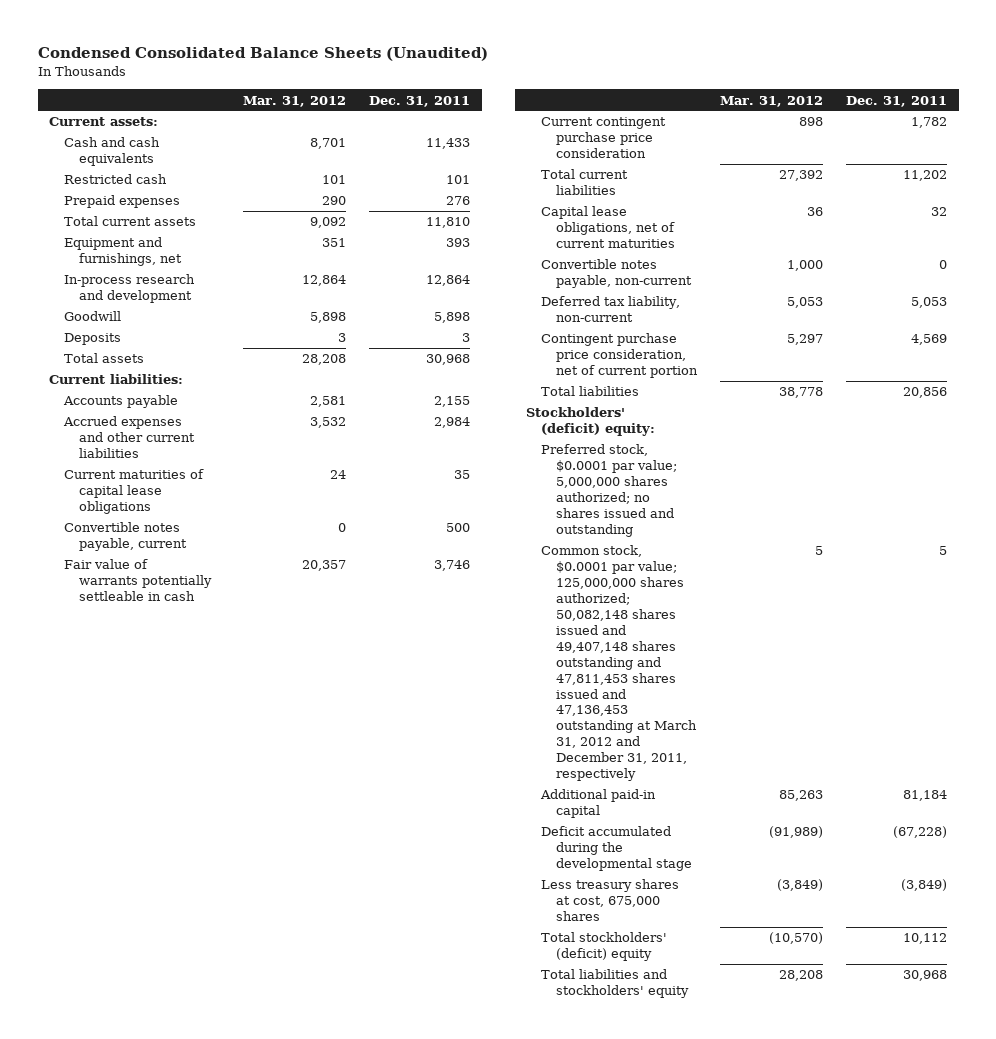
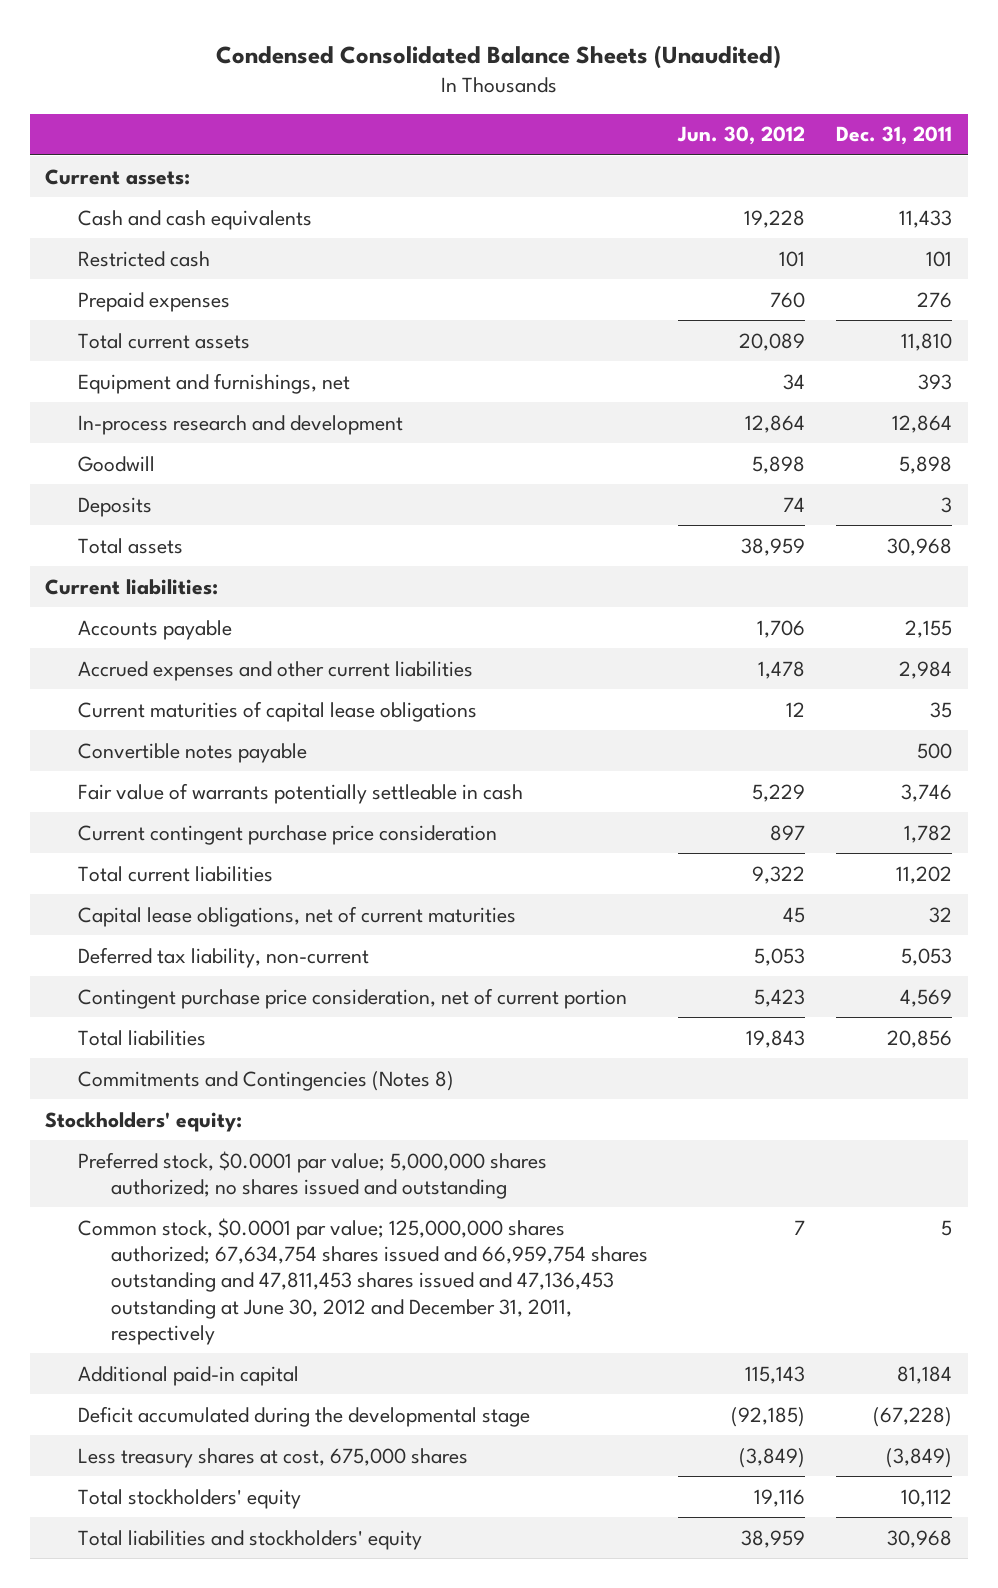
- | Mar. 31, 2012 | Dec. 31, 2011
+ | Jun. 30, 2012 | Dec. 31, 2011
- Convertible notes payable, current | 0 | 500
+ Convertible notes payable | | 500
- Convertible notes payable, non-current | 1,000 | 0
- Stockholders' (deficit) equity:
+ Commitments and Contingencies (Notes 8)
+ Stockholders' equity:
- Common stock, $0.0001 par value; 125,000,000 shares authorized; 50,082,148 shares issued and 49,407,148 shares outstanding and 47,811,453 shares issued and 47,136,453 outstanding at March 31, 2012 and December 31, 2011, respectively | 5 | 5
+ Common stock, $0.0001 par value; 125,000,000 shares authorized; 67,634,754 shares issued and 66,959,754 shares outstanding and 47,811,453 shares issued and 47,136,453 outstanding at June 30, 2012 and December 31, 2011, respectively | 7 | 5
- Total stockholders' (deficit) equity | (10,570) | 10,112
+ Total stockholders' equity | 19,116 | 10,112

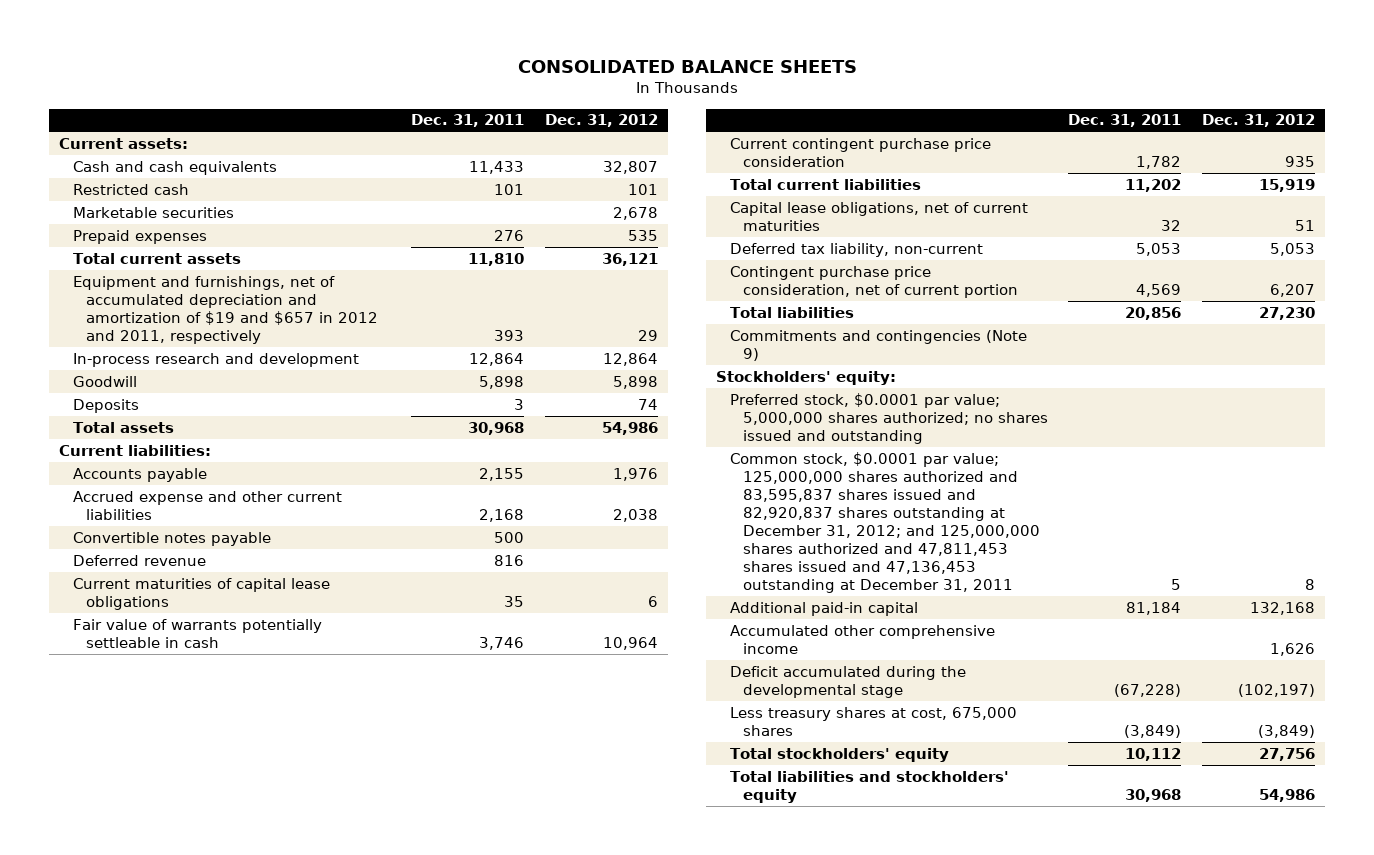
- Condensed Consolidated Balance Sheets (Unaudited)
+ CONSOLIDATED BALANCE SHEETS
- | Jun. 30, 2012 | Dec. 31, 2011
+ | Dec. 31, 2011 | Dec. 31, 2012
+ Marketable securities | | 2,678
- Equipment and furnishings, net | 34 | 393
+ Equipment and furnishings, net of accumulated depreciation and amortization of $19 and $657 in 2012 and 2011, respectively | 393 | 29
- Accrued expenses and other current liabilities | 1,478 | 2,984
+ Accrued expense and other current liabilities | 2,168 | 2,038
+ Deferred revenue | 816 |
moved down: Current maturities of capital lease obligations | 35 | 6
- Commitments and Contingencies (Notes 8)
+ Commitments and contingencies (Note 9)
- Common stock, $0.0001 par value; 125,000,000 shares authorized; 67,634,754 shares issued and 66,959,754 shares outstanding and 47,811,453 shares issued and 47,136,453 outstanding at June 30, 2012 and December 31, 2011, respectively | 7 | 5
+ Common stock, $0.0001 par value; 125,000,000 shares authorized and 83,595,837 shares issued and 82,920,837 shares outstanding at December 31, 2012; and 125,000,000 shares authorized and 47,811,453 shares issued and 47,136,453 outstanding at December 31, 2011 | 5 | 8
+ Accumulated other comprehensive income | | 1,626

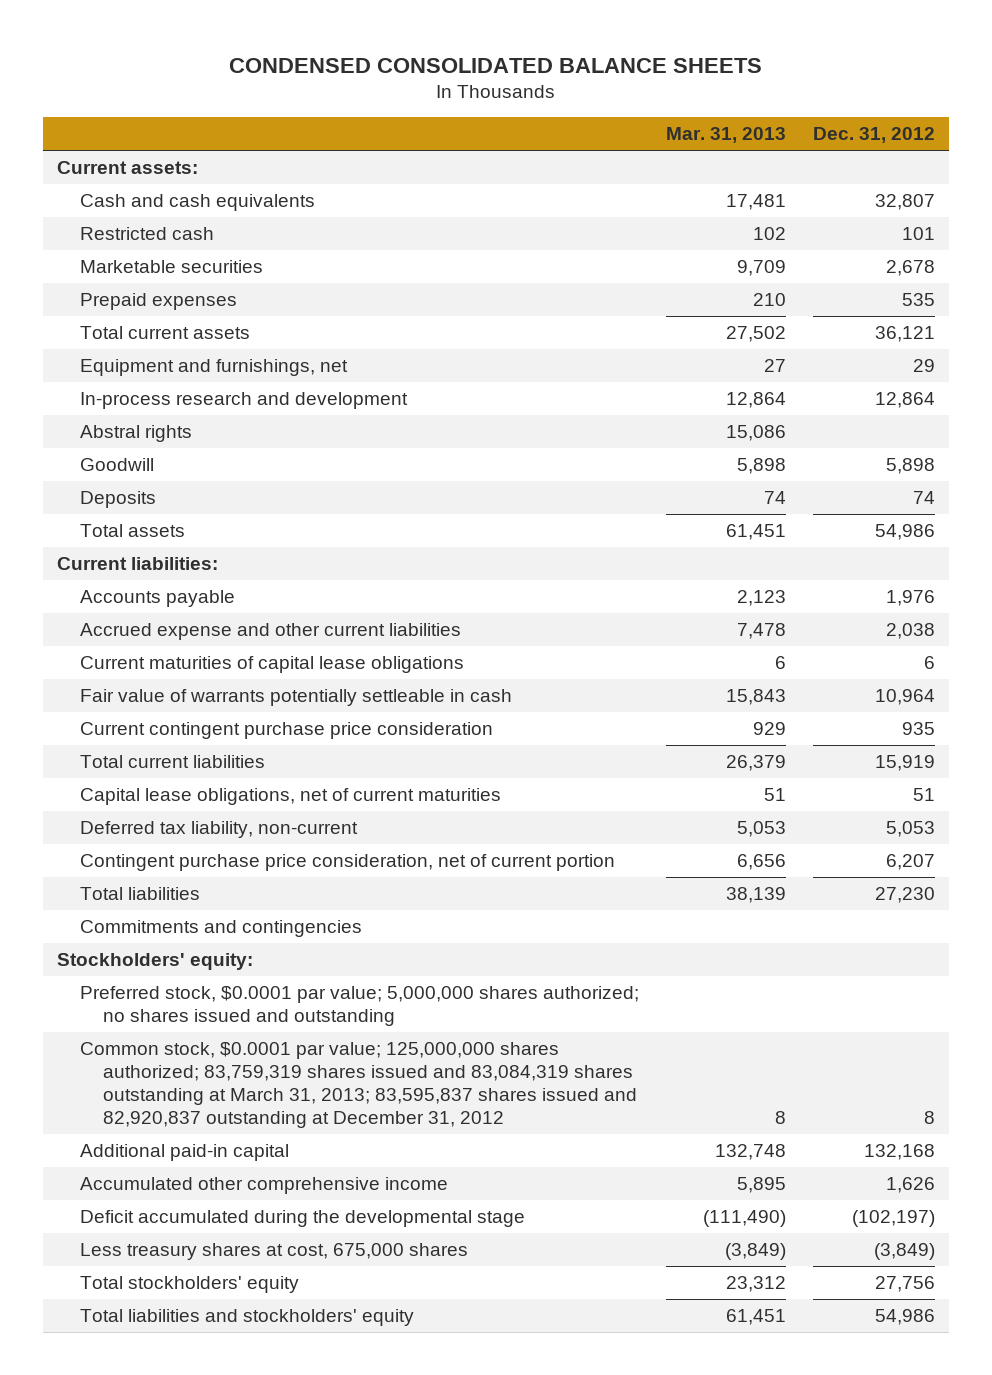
- CONSOLIDATED BALANCE SHEETS
+ CONDENSED CONSOLIDATED BALANCE SHEETS
- | Dec. 31, 2011 | Dec. 31, 2012
+ | Mar. 31, 2013 | Dec. 31, 2012
- Equipment and furnishings, net of accumulated depreciation and amortization of $19 and $657 in 2012 and 2011, respectively | 393 | 29
+ Equipment and furnishings, net | 27 | 29
+ Abstral rights | 15,086 |
- Convertible notes payable | 500 |
- Deferred revenue | 816 |
- Commitments and contingencies (Note 9)
+ Commitments and contingencies
- Common stock, $0.0001 par value; 125,000,000 shares authorized and 83,595,837 shares issued and 82,920,837 shares outstanding at December 31, 2012; and 125,000,000 shares authorized and 47,811,453 shares issued and 47,136,453 outstanding at December 31, 2011 | 5 | 8
+ Common stock, $0.0001 par value; 125,000,000 shares authorized; 83,759,319 shares issued and 83,084,319 shares outstanding at March 31, 2013; 83,595,837 shares issued and 82,920,837 outstanding at December 31, 2012 | 8 | 8

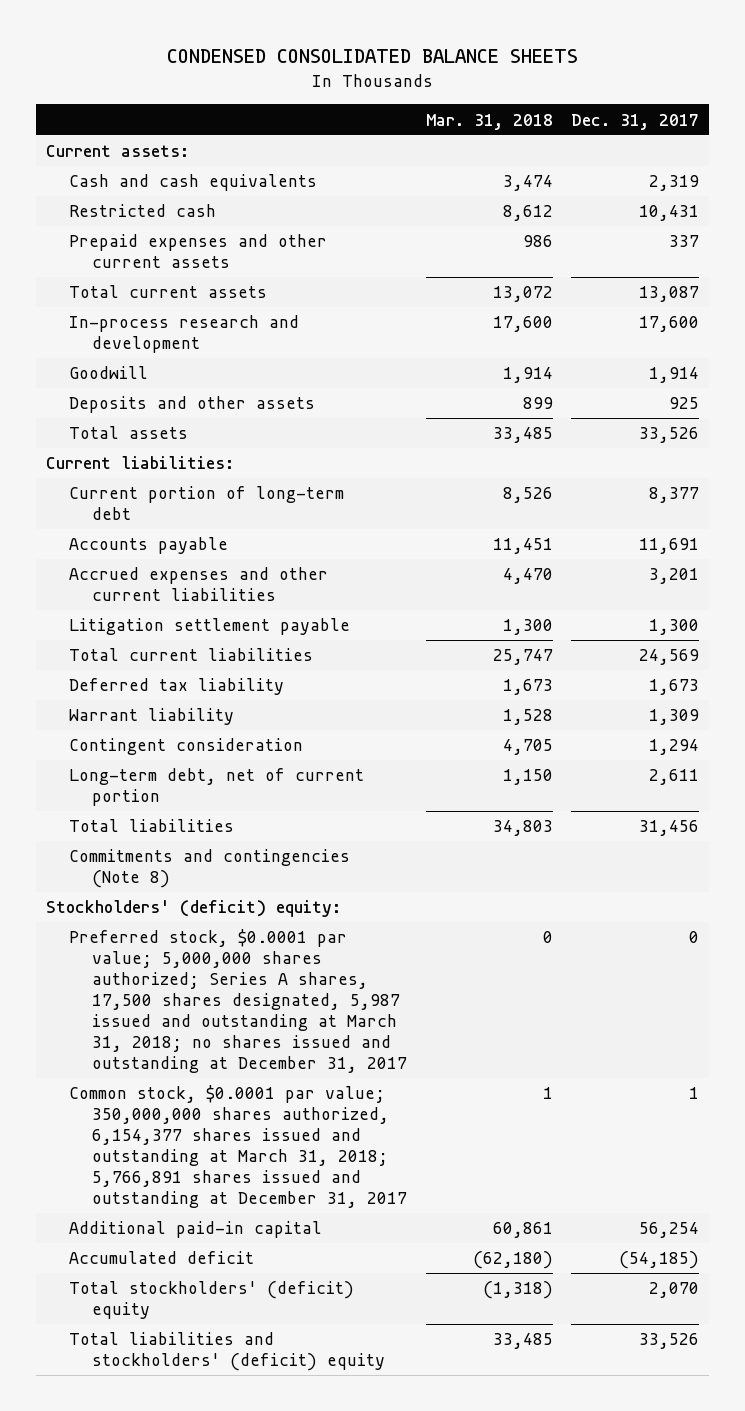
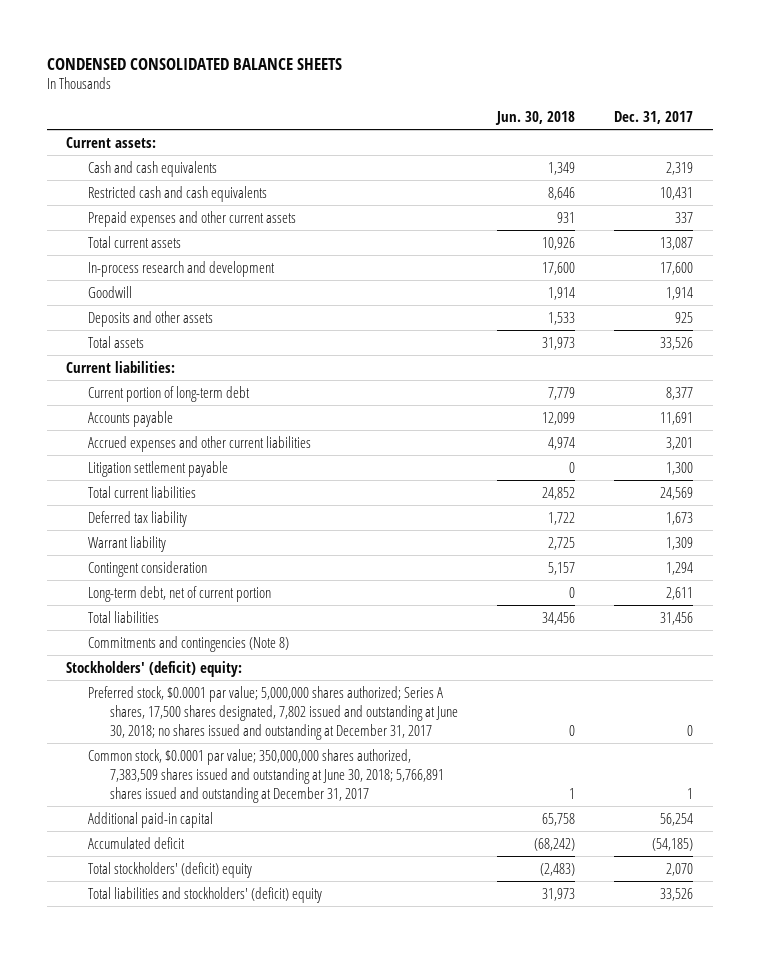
- | Mar. 31, 2018 | Dec. 31, 2017
+ | Jun. 30, 2018 | Dec. 31, 2017
- Restricted cash | 8,612 | 10,431
+ Restricted cash and cash equivalents | 8,646 | 10,431
- Preferred stock, $0.0001 par value; 5,000,000 shares authorized; Series A shares, 17,500 shares designated, 5,987 issued and outstanding at March 31, 2018; no shares issued and outstanding at December 31, 2017 | 0 | 0
- Common stock, $0.0001 par value; 350,000,000 shares authorized, 6,154,377 shares issued and outstanding at March 31, 2018; 5,766,891 shares issued and outstanding at December 31, 2017 | 1 | 1
+ Preferred stock, $0.0001 par value; 5,000,000 shares authorized; Series A shares, 17,500 shares designated, 7,802 issued and outstanding at June 30, 2018; no shares issued and outstanding at December 31, 2017 | 0 | 0
+ Common stock, $0.0001 par value; 350,000,000 shares authorized, 7,383,509 shares issued and outstanding at June 30, 2018; 5,766,891 shares issued and outstanding at December 31, 2017 | 1 | 1

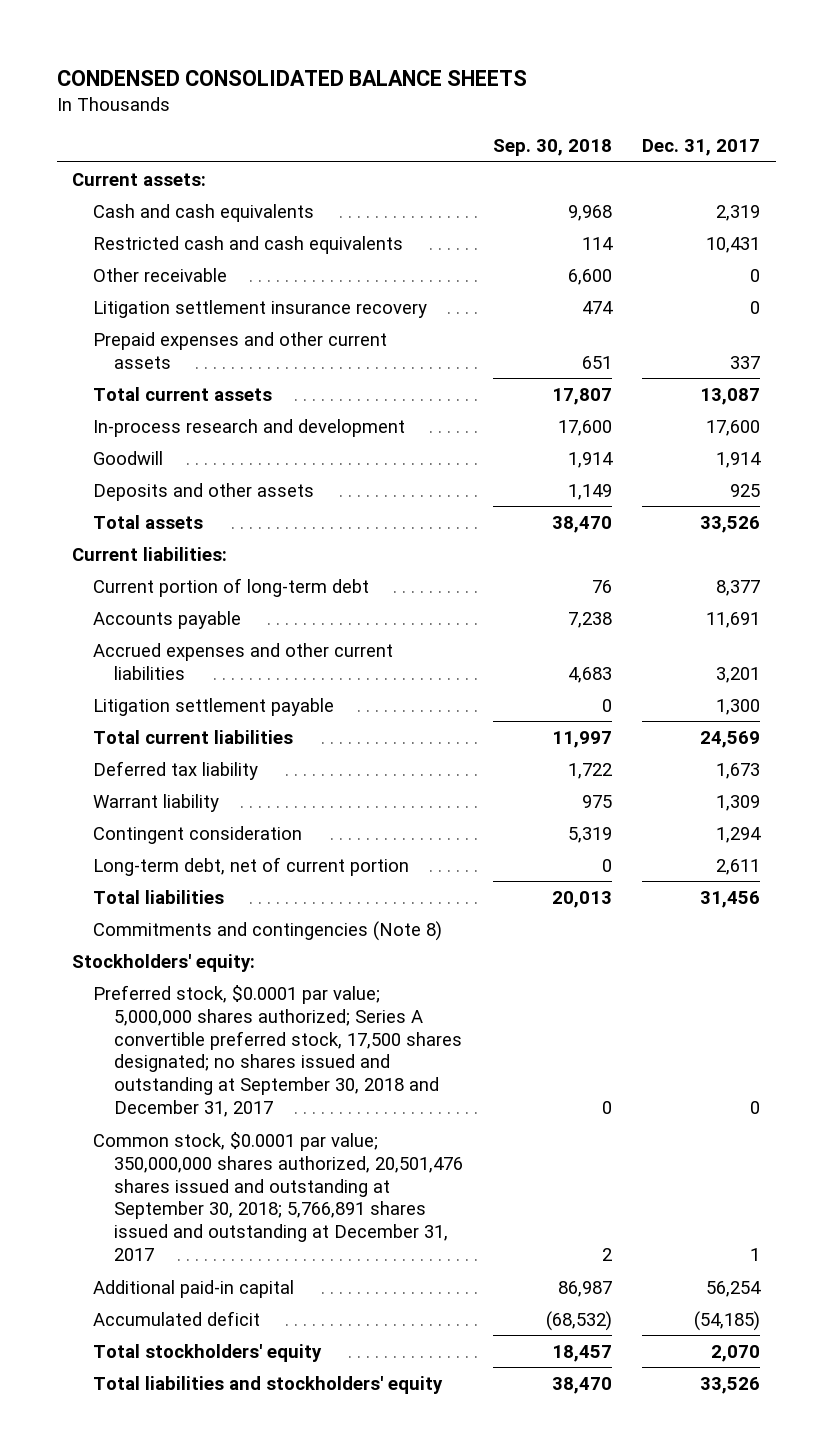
- | Jun. 30, 2018 | Dec. 31, 2017
+ | Sep. 30, 2018 | Dec. 31, 2017
+ Other receivable | 6,600 | 0
+ Litigation settlement insurance recovery | 474 | 0
- Stockholders' (deficit) equity:
- Preferred stock, $0.0001 par value; 5,000,000 shares authorized; Series A shares, 17,500 shares designated, 7,802 issued and outstanding at June 30, 2018; no shares issued and outstanding at December 31, 2017 | 0 | 0
- Common stock, $0.0001 par value; 350,000,000 shares authorized, 7,383,509 shares issued and outstanding at June 30, 2018; 5,766,891 shares issued and outstanding at December 31, 2017 | 1 | 1
+ Stockholders' equity:
+ Preferred stock, $0.0001 par value; 5,000,000 shares authorized; Series A convertible preferred stock, 17,500 shares designated; no shares issued and outstanding at September 30, 2018 and December 31, 2017 | 0 | 0
+ Common stock, $0.0001 par value; 350,000,000 shares authorized, 20,501,476 shares issued and outstanding at September 30, 2018; 5,766,891 shares issued and outstanding at December 31, 2017 | 2 | 1
- Total stockholders' (deficit) equity | (2,483) | 2,070
- Total liabilities and stockholders' (deficit) equity | 31,973 | 33,526
+ Total stockholders' equity | 18,457 | 2,070
+ Total liabilities and stockholders' equity | 38,470 | 33,526

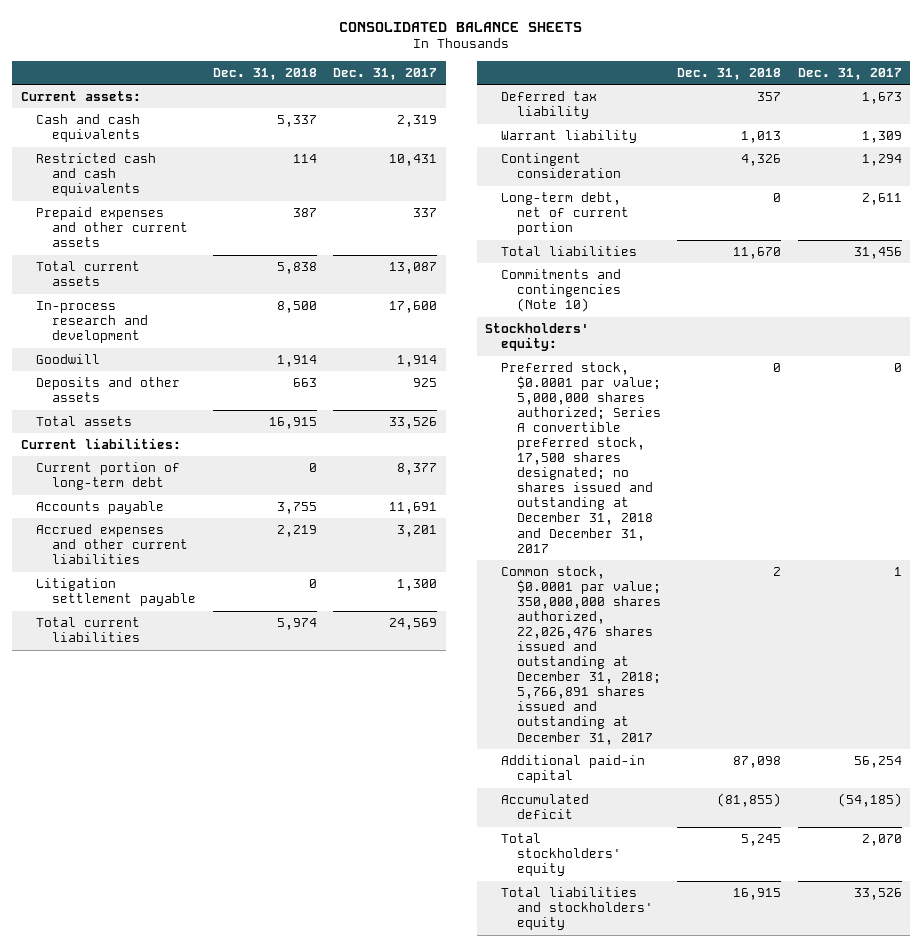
- CONDENSED CONSOLIDATED BALANCE SHEETS
+ CONSOLIDATED BALANCE SHEETS
- | Sep. 30, 2018 | Dec. 31, 2017
+ | Dec. 31, 2018 | Dec. 31, 2017
- Other receivable | 6,600 | 0
- Litigation settlement insurance recovery | 474 | 0
- Commitments and contingencies (Note 8)
+ Commitments and contingencies (Note 10)
- Preferred stock, $0.0001 par value; 5,000,000 shares authorized; Series A convertible preferred stock, 17,500 shares designated; no shares issued and outstanding at September 30, 2018 and December 31, 2017 | 0 | 0
- Common stock, $0.0001 par value; 350,000,000 shares authorized, 20,501,476 shares issued and outstanding at September 30, 2018; 5,766,891 shares issued and outstanding at December 31, 2017 | 2 | 1
+ Preferred stock, $0.0001 par value; 5,000,000 shares authorized; Series A convertible preferred stock, 17,500 shares designated; no shares issued and outstanding at December 31, 2018 and December 31, 2017 | 0 | 0
+ Common stock, $0.0001 par value; 350,000,000 shares authorized, 22,026,476 shares issued and outstanding at December 31, 2018; 5,766,891 shares issued and outstanding at December 31, 2017 | 2 | 1

